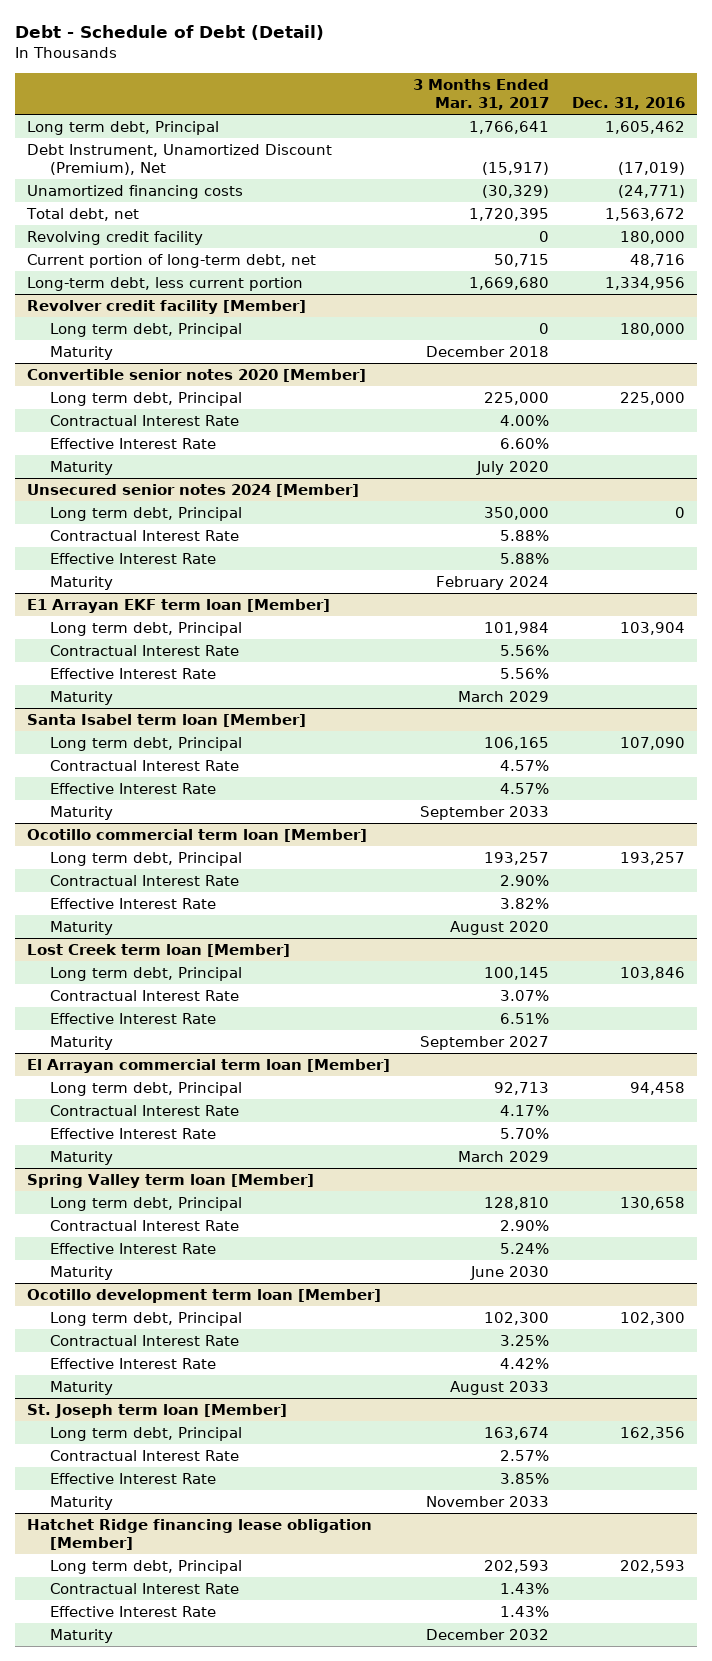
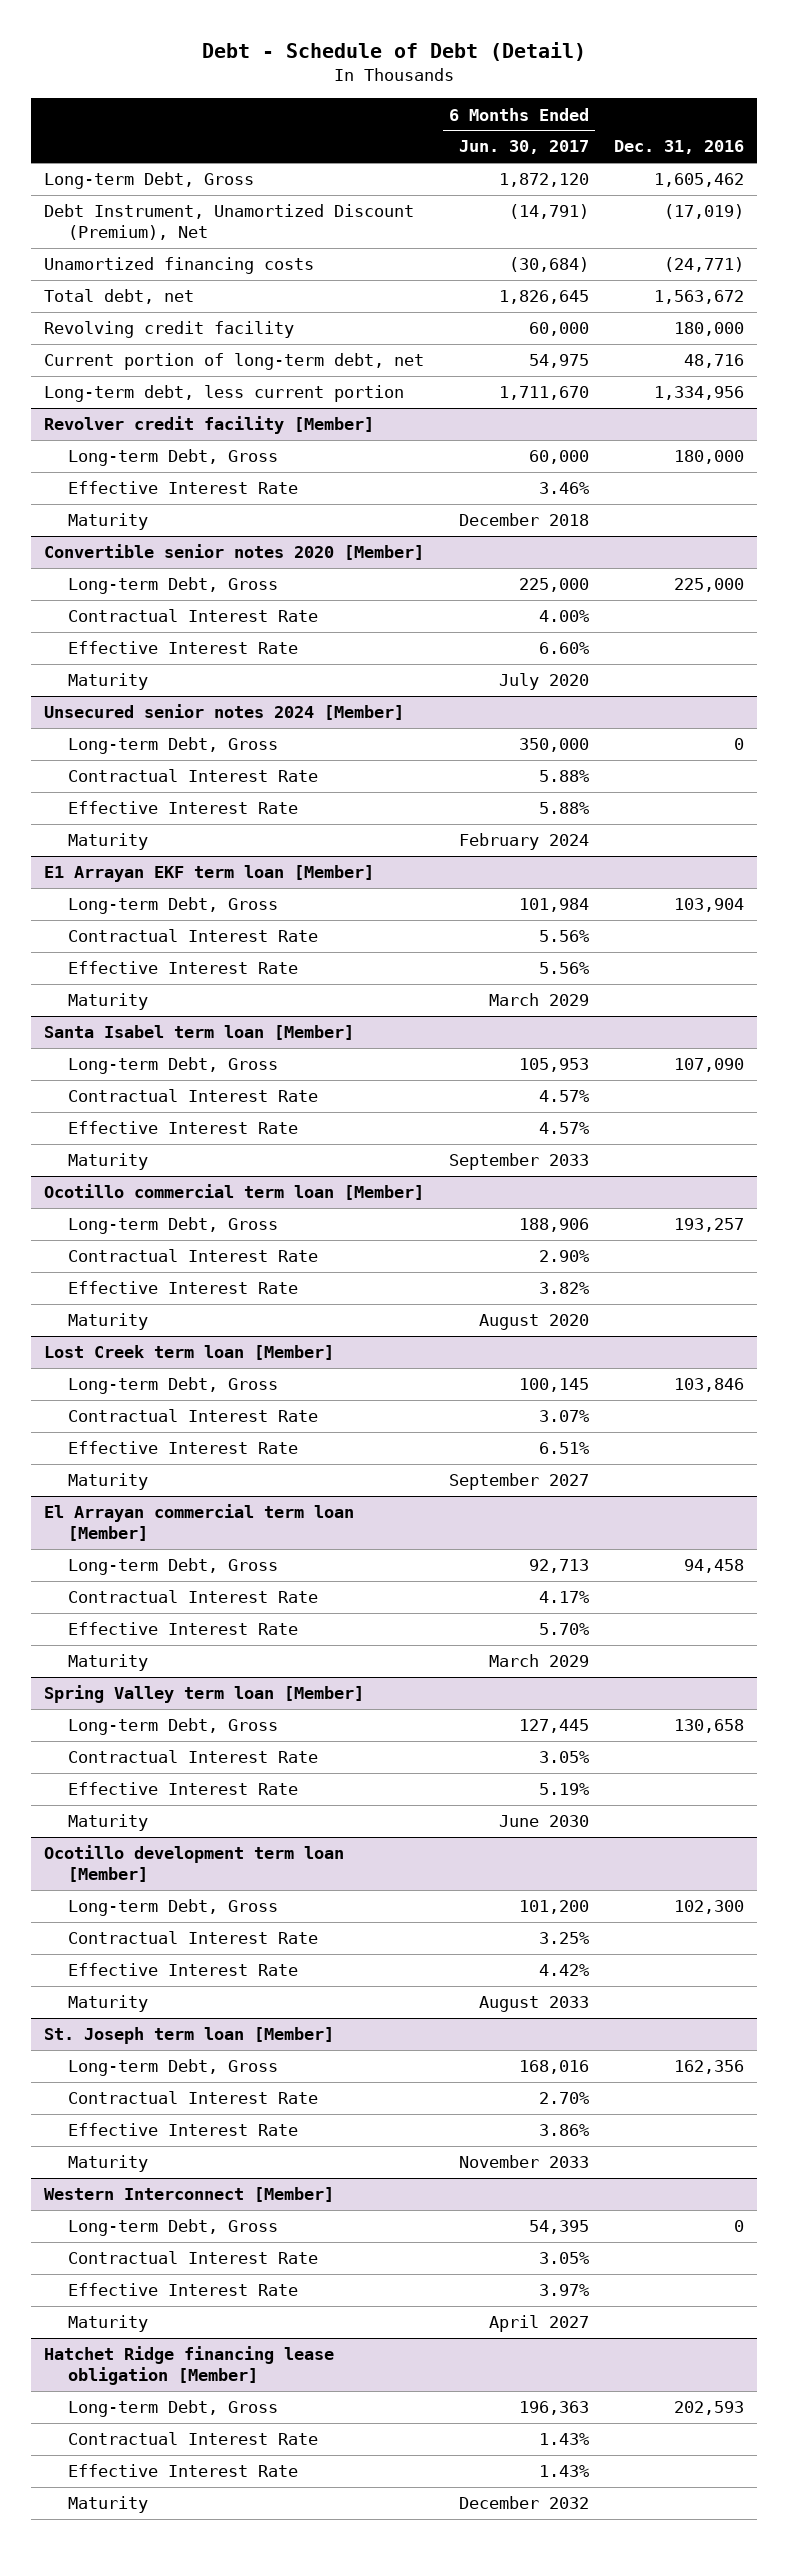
- | 3 Months Ended Mar. 31, 2017 | Dec. 31, 2016
+ | 6 Months Ended Jun. 30, 2017 | Dec. 31, 2016
- Long term debt, Principal | 1,766,641 | 1,605,462
+ Long-term Debt, Gross | 1,872,120 | 1,605,462
@ Revolver credit facility [Member]
- Long term debt, Principal | 0 | 180,000
+ Long-term Debt, Gross | 60,000 | 180,000
+ Effective Interest Rate | 3.46% |
@ Convertible senior notes 2020 [Member]
- Long term debt, Principal | 225,000 | 225,000
+ Long-term Debt, Gross | 225,000 | 225,000
@ Unsecured senior notes 2024 [Member]
- Long term debt, Principal | 350,000 | 0
+ Long-term Debt, Gross | 350,000 | 0
@ E1 Arrayan EKF term loan [Member]
- Long term debt, Principal | 101,984 | 103,904
+ Long-term Debt, Gross | 101,984 | 103,904
@ Santa Isabel term loan [Member]
- Long term debt, Principal | 106,165 | 107,090
+ Long-term Debt, Gross | 105,953 | 107,090
@ Ocotillo commercial term loan [Member]
- Long term debt, Principal | 193,257 | 193,257
+ Long-term Debt, Gross | 188,906 | 193,257
@ Lost Creek term loan [Member]
- Long term debt, Principal | 100,145 | 103,846
+ Long-term Debt, Gross | 100,145 | 103,846
@ El Arrayan commercial term loan [Member]
- Long term debt, Principal | 92,713 | 94,458
+ Long-term Debt, Gross | 92,713 | 94,458
@ Spring Valley term loan [Member]
- Long term debt, Principal | 128,810 | 130,658
+ Long-term Debt, Gross | 127,445 | 130,658
@ Ocotillo development term loan [Member]
- Long term debt, Principal | 102,300 | 102,300
+ Long-term Debt, Gross | 101,200 | 102,300
@ St. Joseph term loan [Member]
- Long term debt, Principal | 163,674 | 162,356
+ Long-term Debt, Gross | 168,016 | 162,356
+ Western Interconnect [Member]
+ Long-term Debt, Gross | 54,395 | 0
+ Contractual Interest Rate | 3.05% |
+ Effective Interest Rate | 3.97% |
+ Maturity | April 2027 |
@ Hatchet Ridge financing lease obligation [Member]
- Long term debt, Principal | 202,593 | 202,593
+ Long-term Debt, Gross | 196,363 | 202,593

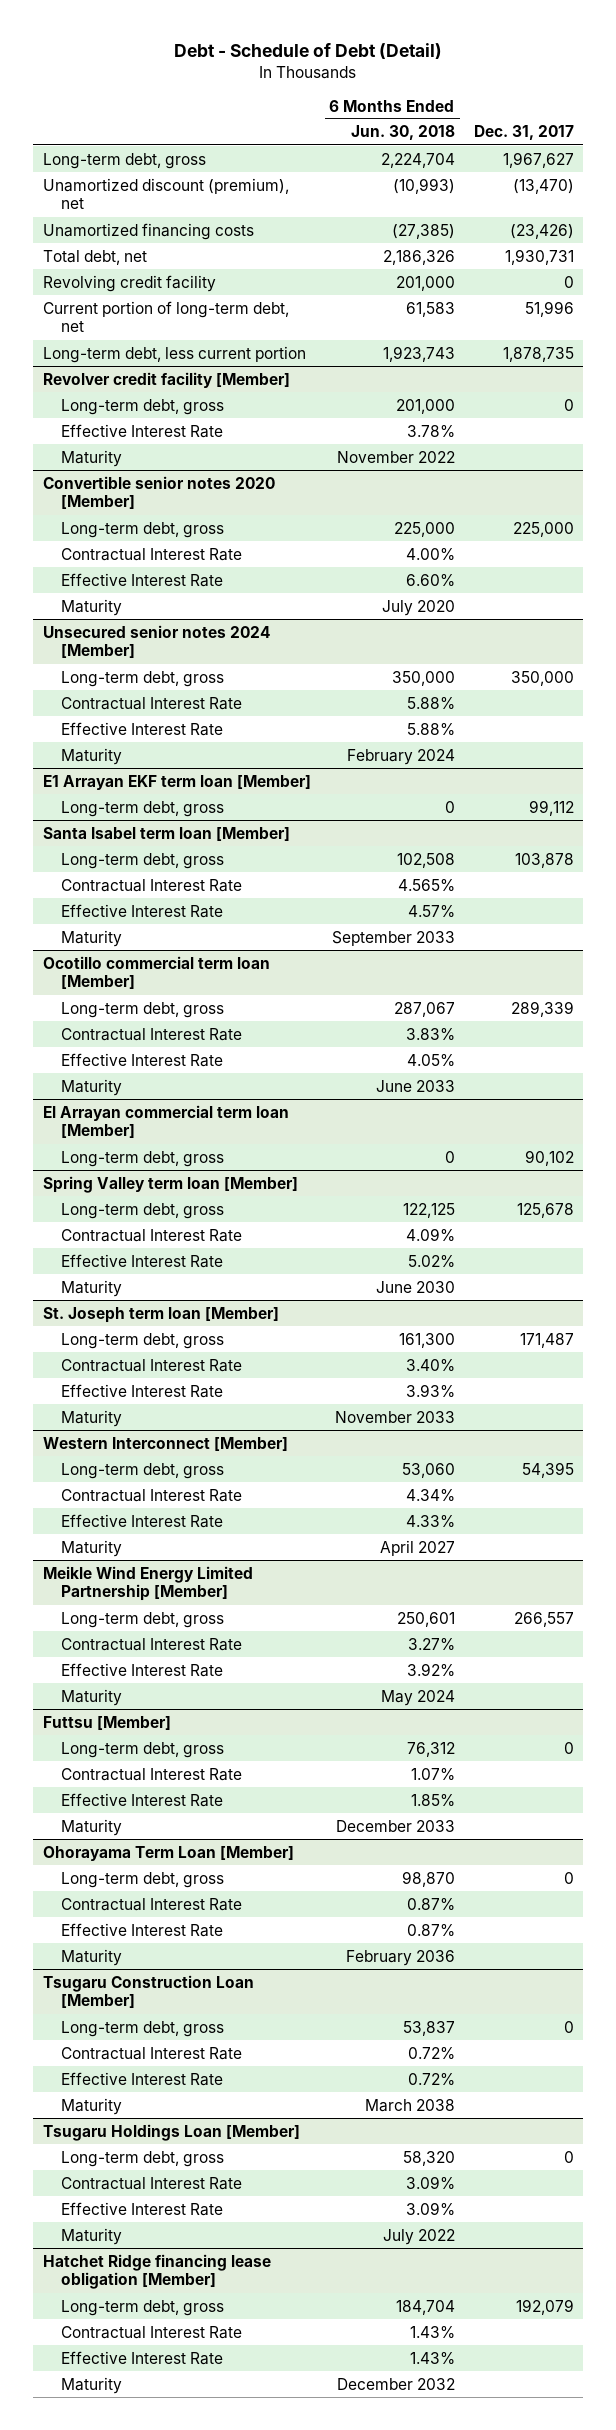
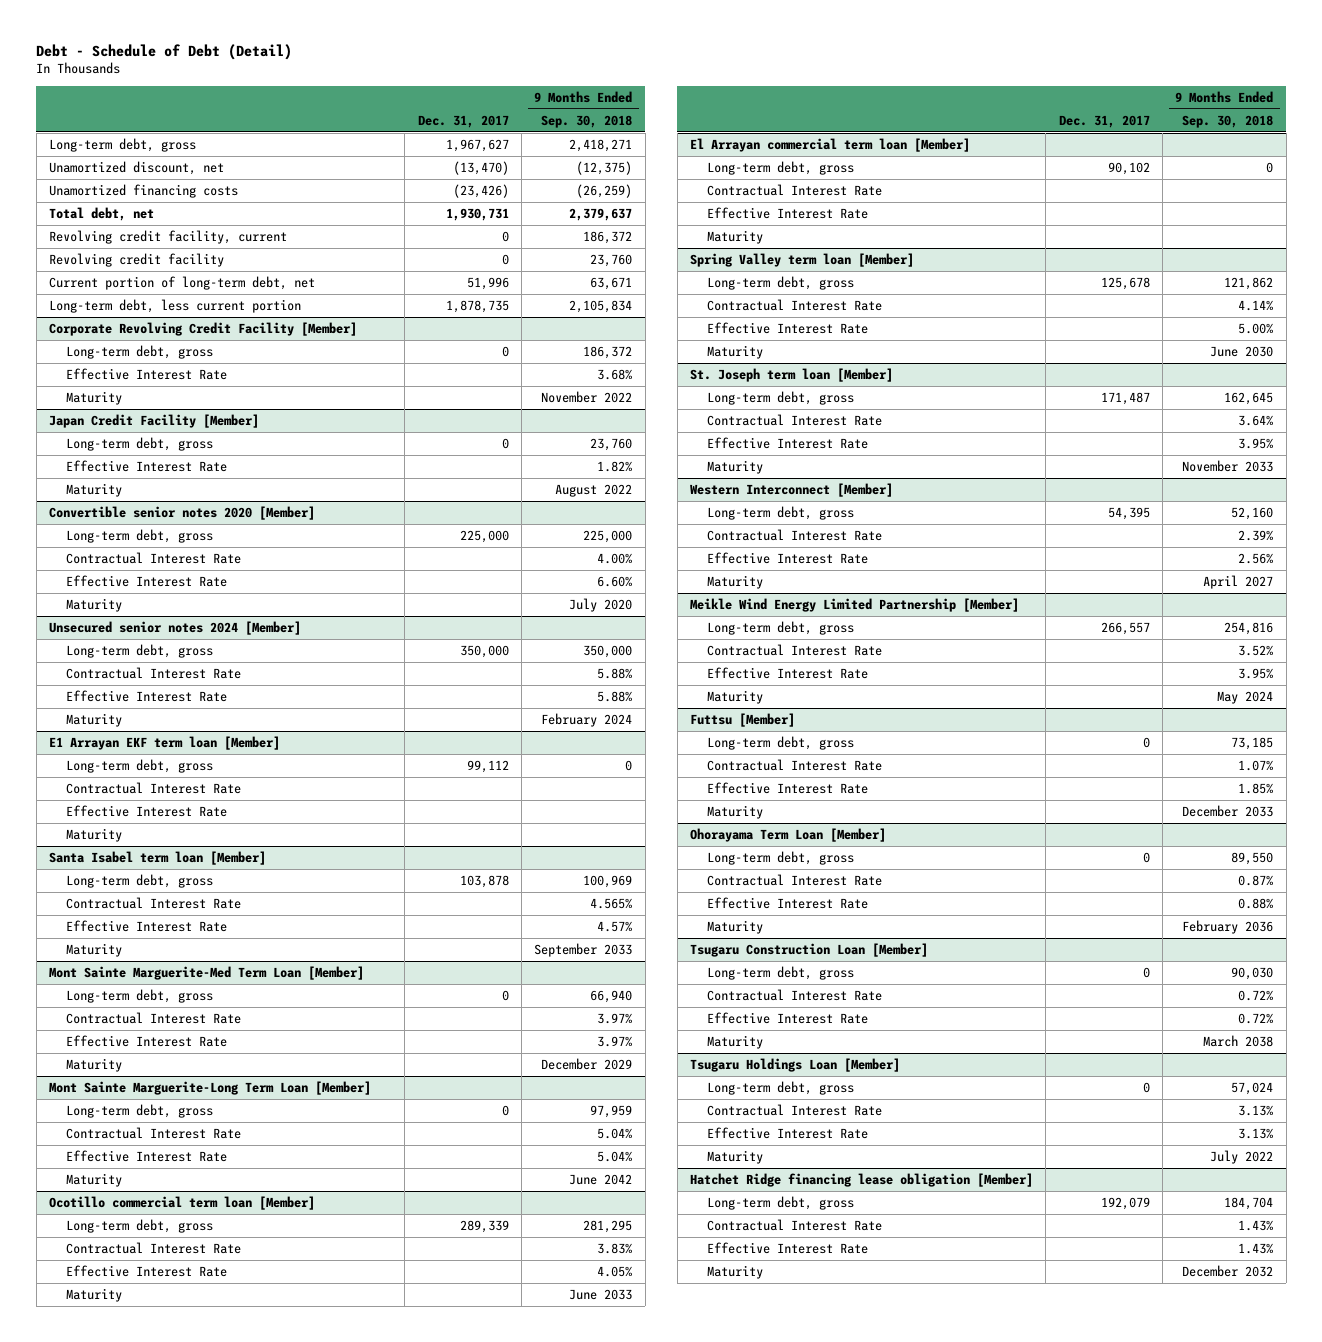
- | 6 Months Ended Jun. 30, 2018 | Dec. 31, 2017
+ | Dec. 31, 2017 | 9 Months Ended Sep. 30, 2018
- Unamortized discount (premium), net | (10,993) | (13,470)
+ Unamortized discount, net | (13,470) | (12,375)
+ Revolving credit facility, current | 0 | 186,372
- Revolver credit facility [Member]
+ Corporate Revolving Credit Facility [Member]
+ Japan Credit Facility [Member]
+ Long-term debt, gross | 0 | 23,760
+ Effective Interest Rate | | 1.82%
+ Maturity | | August 2022
@ E1 Arrayan EKF term loan [Member]
+ Contractual Interest Rate
+ Effective Interest Rate
+ Maturity
+ Mont Sainte Marguerite-Med Term Loan [Member]
+ Long-term debt, gross | 0 | 66,940
+ Contractual Interest Rate | | 3.97%
+ Effective Interest Rate | | 3.97%
+ Maturity | | December 2029
+ Mont Sainte Marguerite-Long Term Loan [Member]
+ Long-term debt, gross | 0 | 97,959
+ Contractual Interest Rate | | 5.04%
+ Effective Interest Rate | | 5.04%
+ Maturity | | June 2042
@ El Arrayan commercial term loan [Member]
+ Contractual Interest Rate
+ Effective Interest Rate
+ Maturity

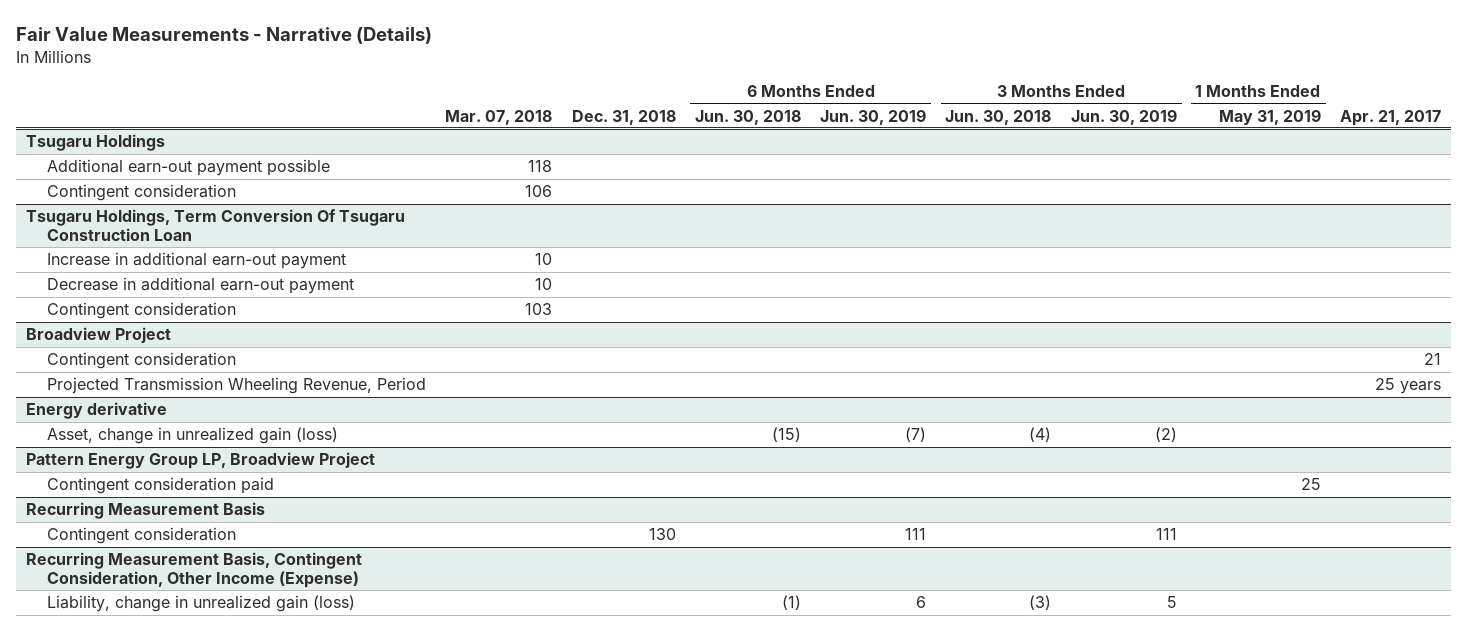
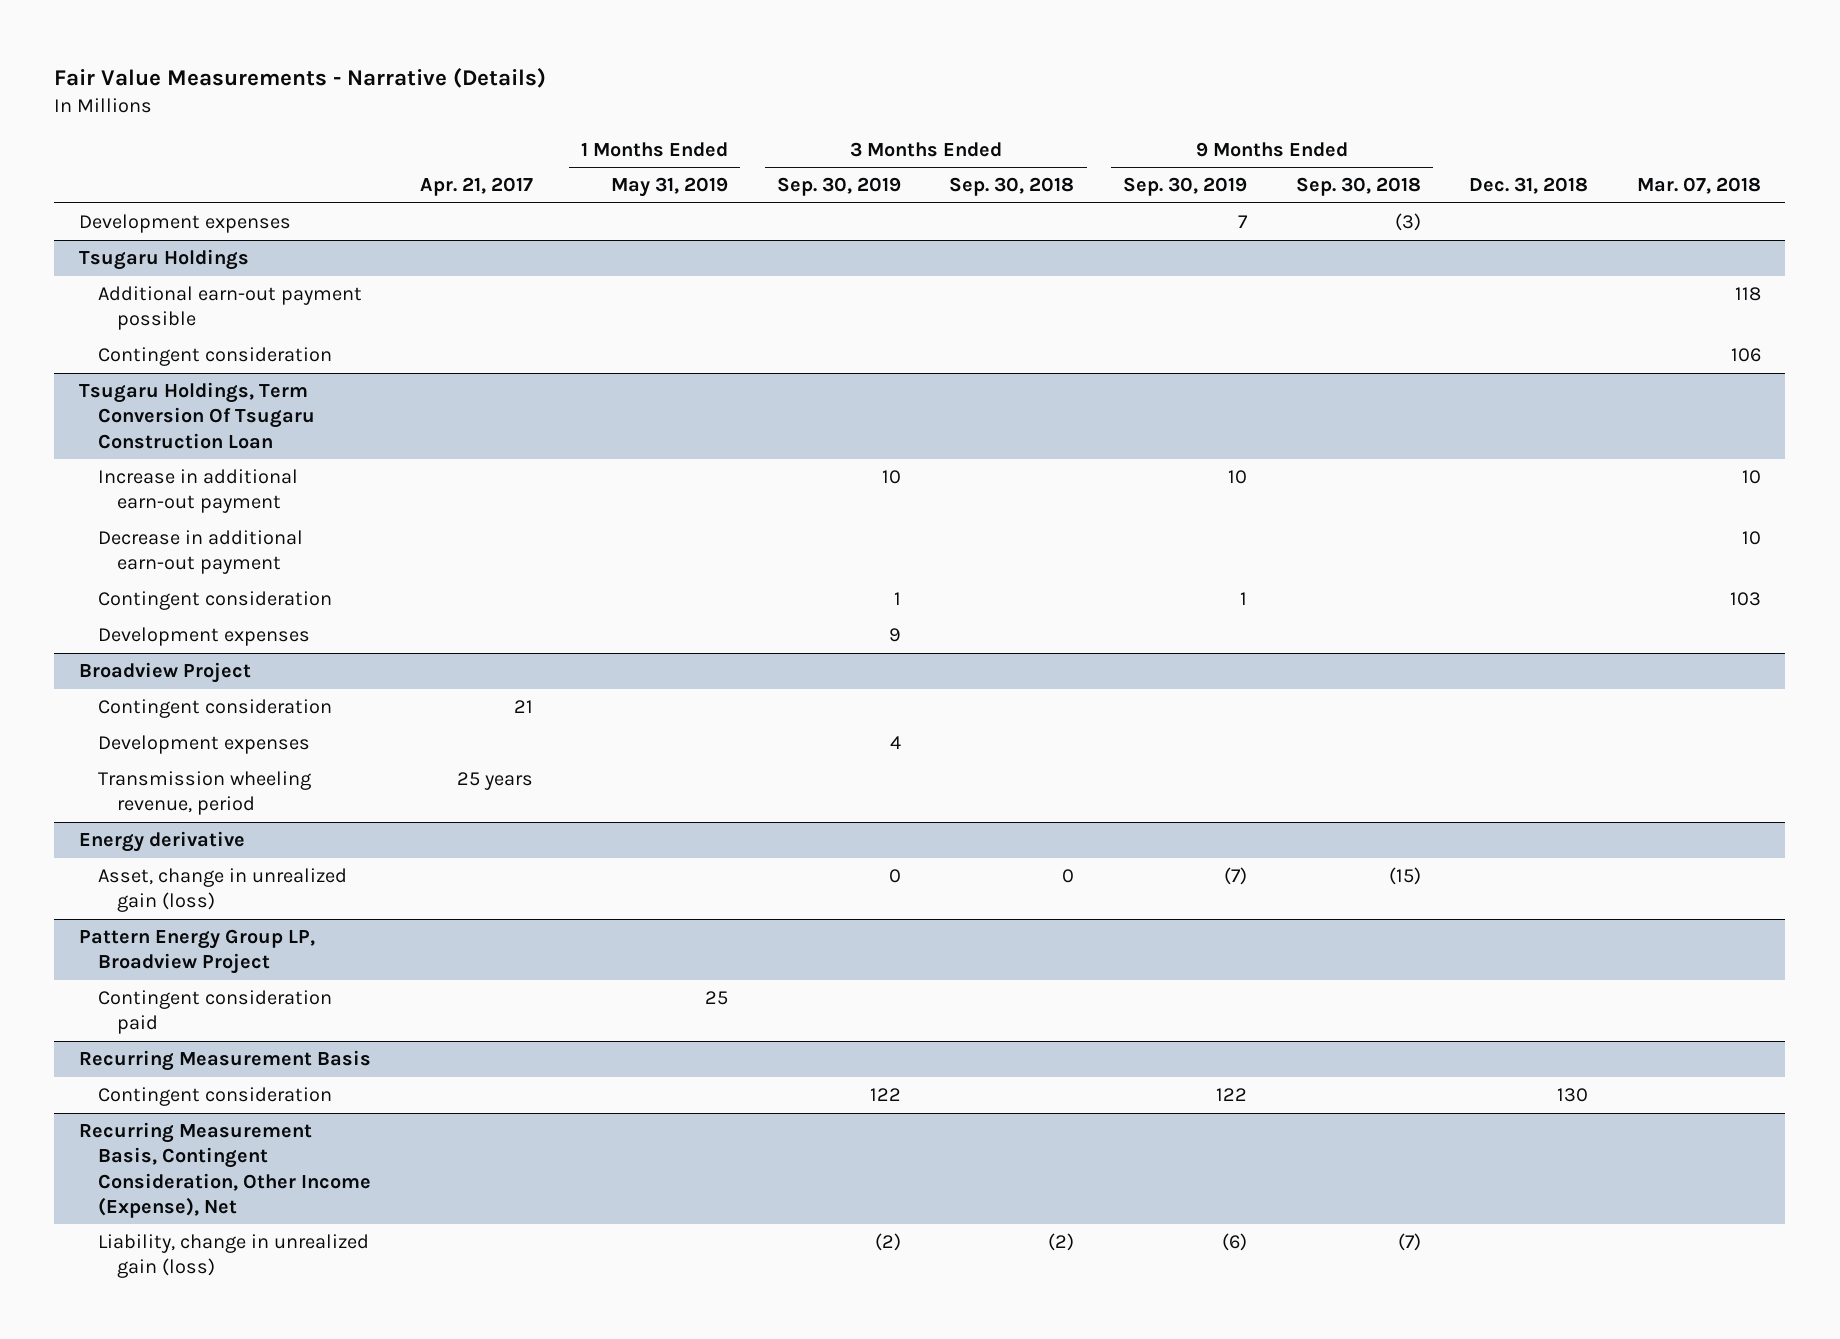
- | Mar. 07, 2018 | Dec. 31, 2018 | 6 Months Ended Jun. 30, 2018 | 6 Months Ended Jun. 30, 2019 | 3 Months Ended Jun. 30, 2018 | 3 Months Ended Jun. 30, 2019 | 1 Months Ended May 31, 2019 | Apr. 21, 2017
+ | Apr. 21, 2017 | 1 Months Ended May 31, 2019 | 3 Months Ended Sep. 30, 2019 | 3 Months Ended Sep. 30, 2018 | 9 Months Ended Sep. 30, 2019 | 9 Months Ended Sep. 30, 2018 | Dec. 31, 2018 | Mar. 07, 2018
+ Development expenses | | | | | 7 | (3) | |
@ Tsugaru Holdings, Term Conversion Of Tsugaru Construction Loan
+ Development expenses | | | 9 | | | | |
@ Broadview Project
- Projected Transmission Wheeling Revenue, Period | | | | | | | | 25 years
+ Development expenses | | | 4 | | | | |
+ Transmission wheeling revenue, period | 25 years | | | | | | |
- Recurring Measurement Basis, Contingent Consideration, Other Income (Expense)
+ Recurring Measurement Basis, Contingent Consideration, Other Income (Expense), Net

